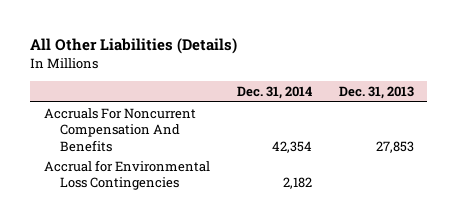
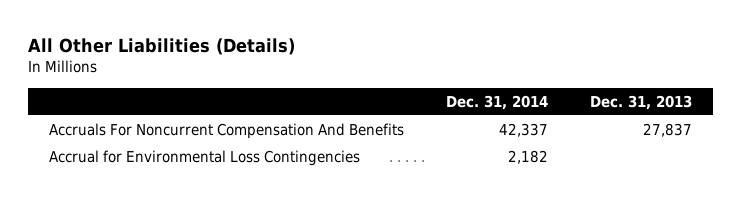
- Accruals For Noncurrent Compensation And Benefits | 42,354 | 27,853
+ Accruals For Noncurrent Compensation And Benefits | 42,337 | 27,837

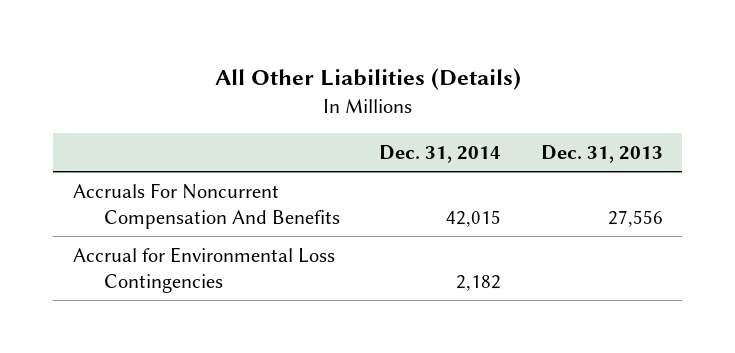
- Accruals For Noncurrent Compensation And Benefits | 42,337 | 27,837
+ Accruals For Noncurrent Compensation And Benefits | 42,015 | 27,556

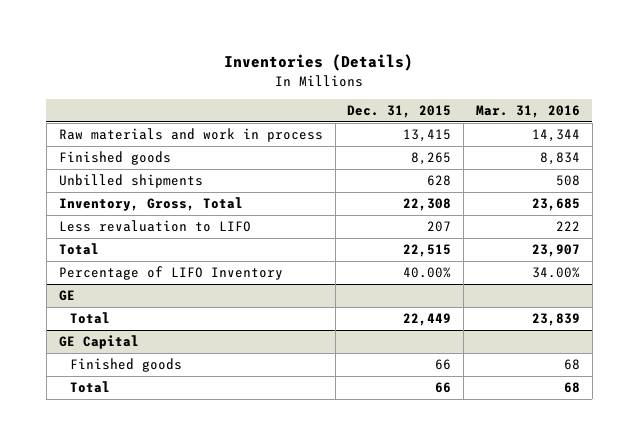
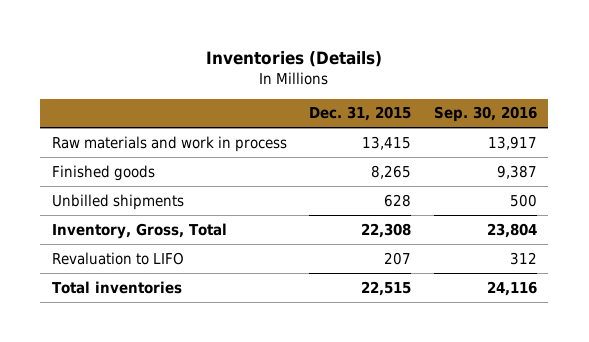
- | Dec. 31, 2015 | Mar. 31, 2016
+ | Dec. 31, 2015 | Sep. 30, 2016
- Less revaluation to LIFO | 207 | 222
- Total | 22,515 | 23,907
- Percentage of LIFO Inventory | 40.00% | 34.00%
- GE
- Total | 22,449 | 23,839
- GE Capital
- Finished goods | 66 | 68
- Total | 66 | 68
+ Revaluation to LIFO | 207 | 312
+ Total inventories | 22,515 | 24,116

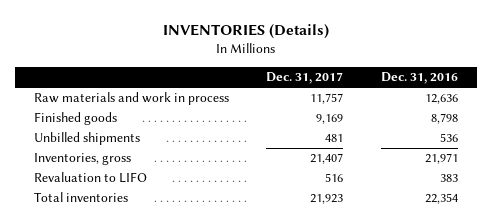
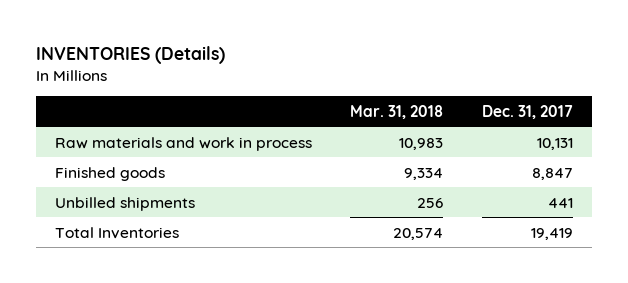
- | Dec. 31, 2017 | Dec. 31, 2016
+ | Mar. 31, 2018 | Dec. 31, 2017
- Raw materials and work in process | 11,757 | 12,636
- Finished goods | 9,169 | 8,798
- Unbilled shipments | 481 | 536
- Inventories, gross | 21,407 | 21,971
- Revaluation to LIFO | 516 | 383
- Total inventories | 21,923 | 22,354
+ Raw materials and work in process | 10,983 | 10,131
+ Finished goods | 9,334 | 8,847
+ Unbilled shipments | 256 | 441
+ Total Inventories | 20,574 | 19,419

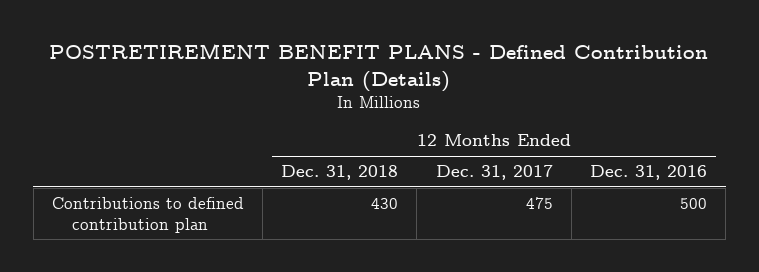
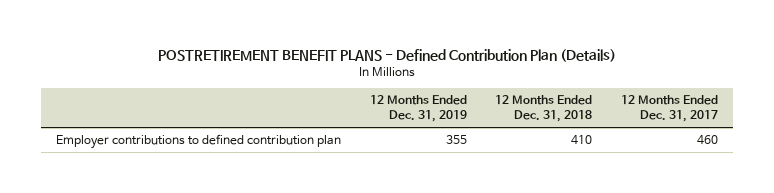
- | 12 Months Ended Dec. 31, 2018 | 12 Months Ended Dec. 31, 2017 | 12 Months Ended Dec. 31, 2016
+ | 12 Months Ended Dec. 31, 2019 | 12 Months Ended Dec. 31, 2018 | 12 Months Ended Dec. 31, 2017
- Contributions to defined contribution plan | 430 | 475 | 500
+ Employer contributions to defined contribution plan | 355 | 410 | 460

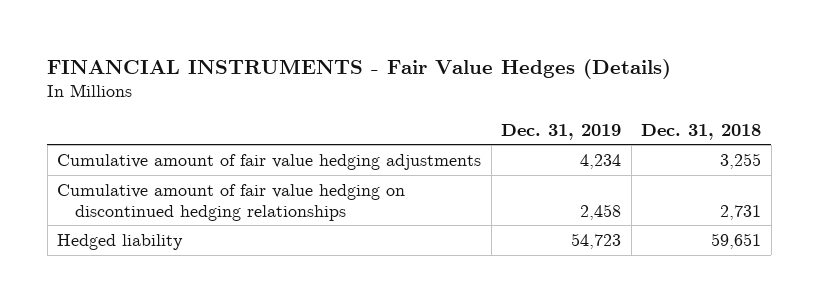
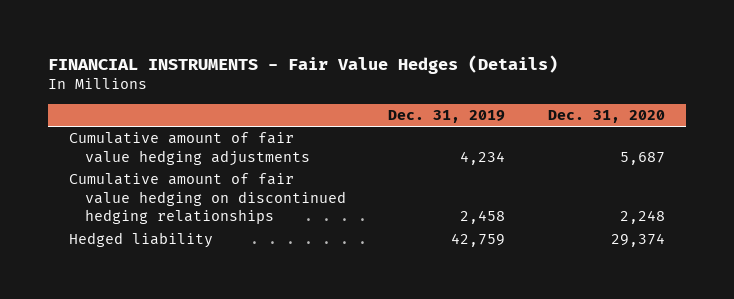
- | Dec. 31, 2019 | Dec. 31, 2018
+ | Dec. 31, 2019 | Dec. 31, 2020
- Hedged liability | 54,723 | 59,651
+ Hedged liability | 42,759 | 29,374

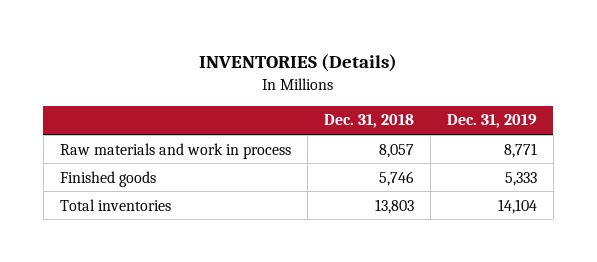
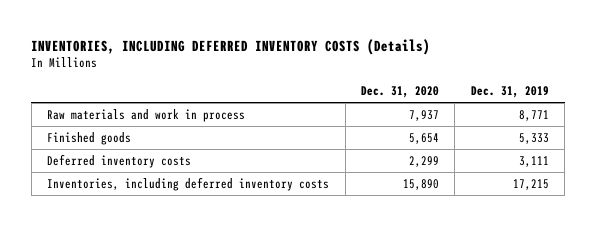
- INVENTORIES (Details)
+ INVENTORIES, INCLUDING DEFERRED INVENTORY COSTS (Details)
- | Dec. 31, 2018 | Dec. 31, 2019
+ | Dec. 31, 2020 | Dec. 31, 2019
- Total inventories | 13,803 | 14,104
+ Deferred inventory costs | 2,299 | 3,111
+ Inventories, including deferred inventory costs | 15,890 | 17,215

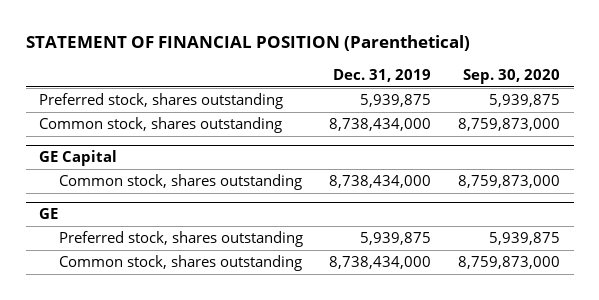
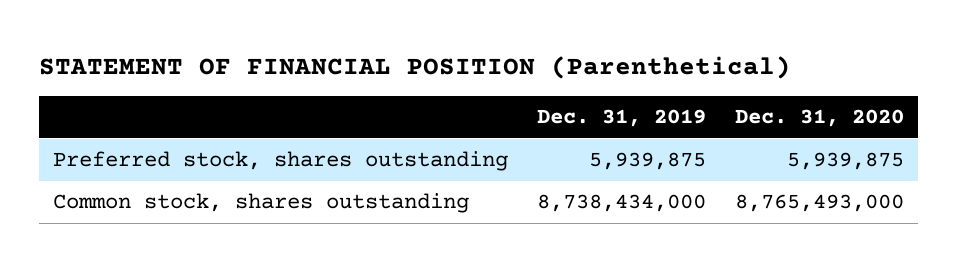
- | Dec. 31, 2019 | Sep. 30, 2020
+ | Dec. 31, 2019 | Dec. 31, 2020
- GE Capital
- Common stock, shares outstanding | 8,738,434,000 | 8,759,873,000
- GE
- Preferred stock, shares outstanding | 5,939,875 | 5,939,875
- Common stock, shares outstanding | 8,738,434,000 | 8,759,873,000

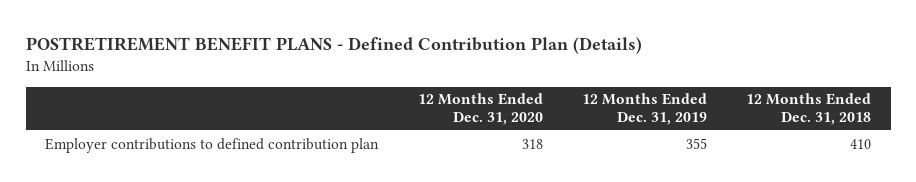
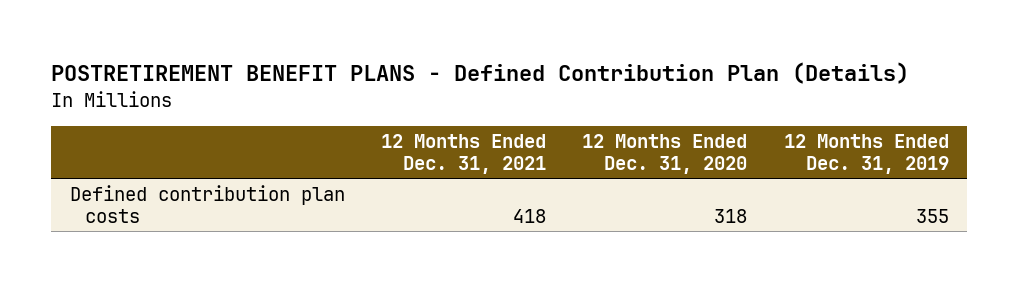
- | 12 Months Ended Dec. 31, 2020 | 12 Months Ended Dec. 31, 2019 | 12 Months Ended Dec. 31, 2018
+ | 12 Months Ended Dec. 31, 2021 | 12 Months Ended Dec. 31, 2020 | 12 Months Ended Dec. 31, 2019
- Employer contributions to defined contribution plan | 318 | 355 | 410
+ Defined contribution plan costs | 418 | 318 | 355

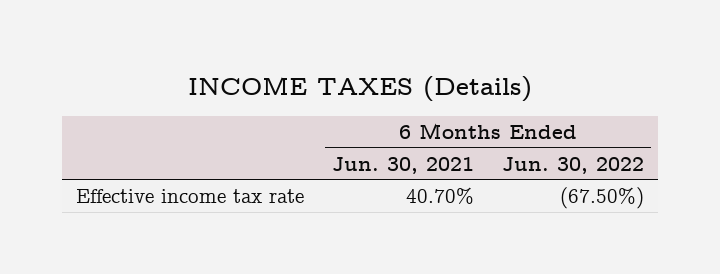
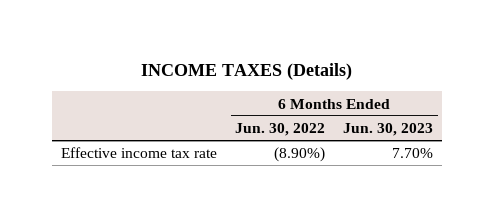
- | 6 Months Ended Jun. 30, 2021 | 6 Months Ended Jun. 30, 2022
+ | 6 Months Ended Jun. 30, 2022 | 6 Months Ended Jun. 30, 2023
- Effective income tax rate | 40.70% | (67.50%)
+ Effective income tax rate | (8.90%) | 7.70%

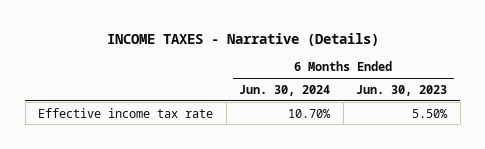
- INCOME TAXES (Details)
+ INCOME TAXES - Narrative (Details)
- | 6 Months Ended Jun. 30, 2022 | 6 Months Ended Jun. 30, 2023
+ | 6 Months Ended Jun. 30, 2024 | 6 Months Ended Jun. 30, 2023
- Effective income tax rate | (8.90%) | 7.70%
+ Effective income tax rate | 10.70% | 5.50%

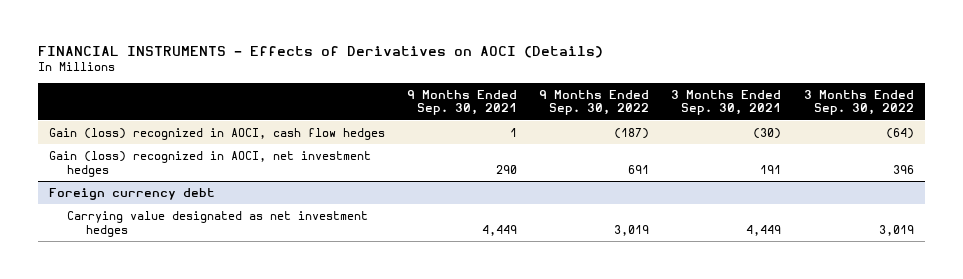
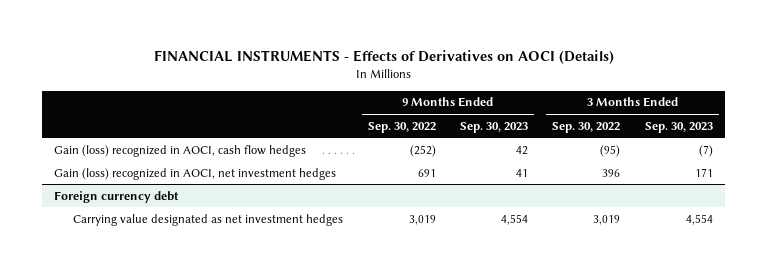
- | 9 Months Ended Sep. 30, 2021 | 9 Months Ended Sep. 30, 2022 | 3 Months Ended Sep. 30, 2021 | 3 Months Ended Sep. 30, 2022
+ | 9 Months Ended Sep. 30, 2022 | 9 Months Ended Sep. 30, 2023 | 3 Months Ended Sep. 30, 2022 | 3 Months Ended Sep. 30, 2023
- Gain (loss) recognized in AOCI, cash flow hedges | 1 | (187) | (30) | (64)
+ Gain (loss) recognized in AOCI, cash flow hedges | (252) | 42 | (95) | (7)

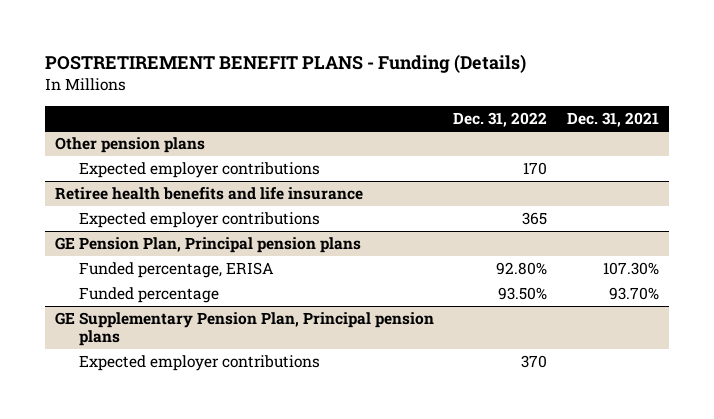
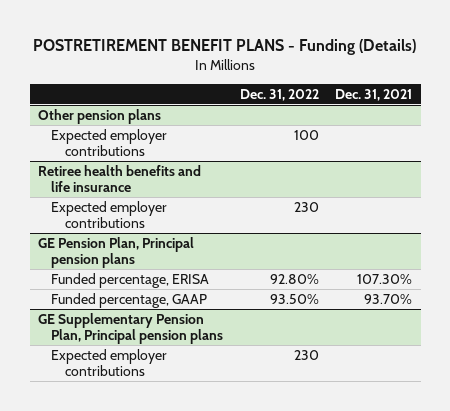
@ Other pension plans
- Expected employer contributions | 170 |
+ Expected employer contributions | 100 |
@ Retiree health benefits and life insurance
- Expected employer contributions | 365 |
+ Expected employer contributions | 230 |
@ GE Pension Plan, Principal pension plans
- Funded percentage | 93.50% | 93.70%
+ Funded percentage, GAAP | 93.50% | 93.70%
@ GE Supplementary Pension Plan, Principal pension plans
- Expected employer contributions | 370 |
+ Expected employer contributions | 230 |

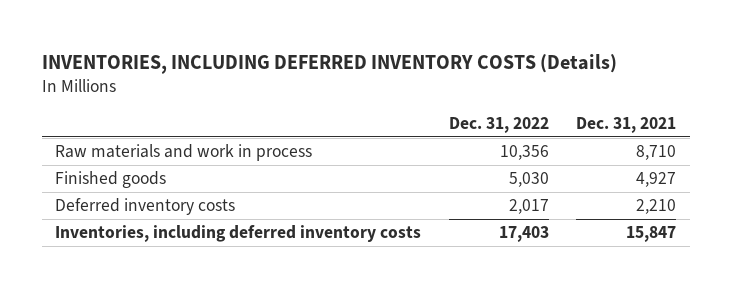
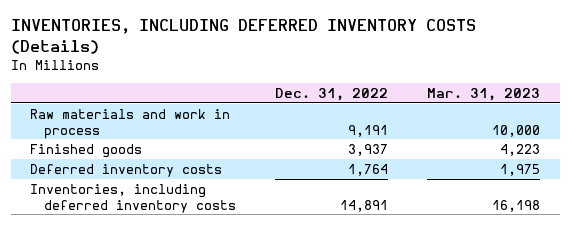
- | Dec. 31, 2022 | Dec. 31, 2021
+ | Dec. 31, 2022 | Mar. 31, 2023
- Raw materials and work in process | 10,356 | 8,710
- Finished goods | 5,030 | 4,927
- Deferred inventory costs | 2,017 | 2,210
- Inventories, including deferred inventory costs | 17,403 | 15,847
+ Raw materials and work in process | 9,191 | 10,000
+ Finished goods | 3,937 | 4,223
+ Deferred inventory costs | 1,764 | 1,975
+ Inventories, including deferred inventory costs | 14,891 | 16,198

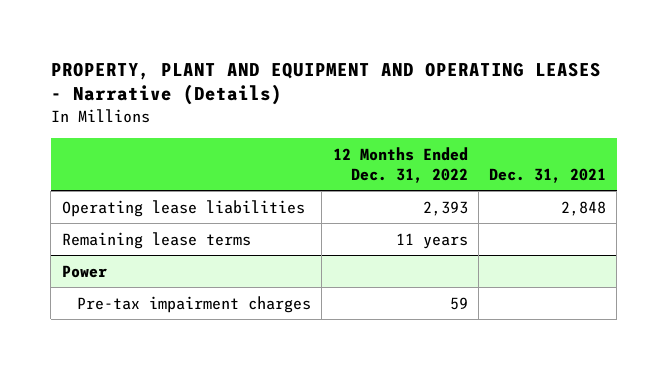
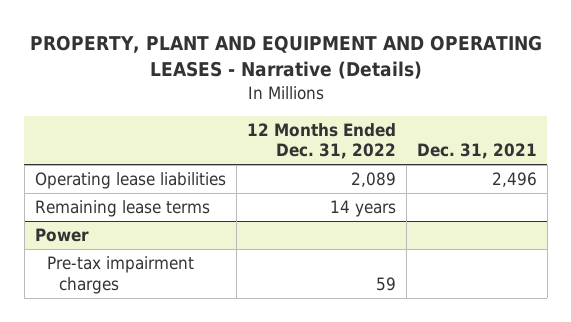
- Operating lease liabilities | 2,393 | 2,848
- Remaining lease terms | 11 years |
+ Operating lease liabilities | 2,089 | 2,496
+ Remaining lease terms | 14 years |

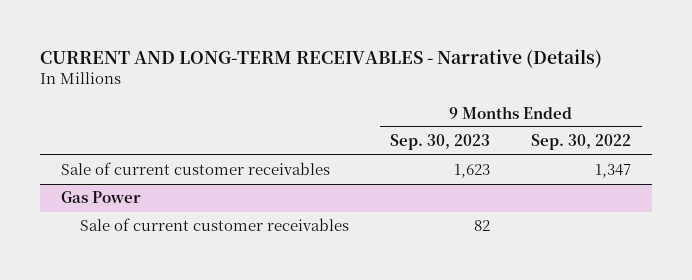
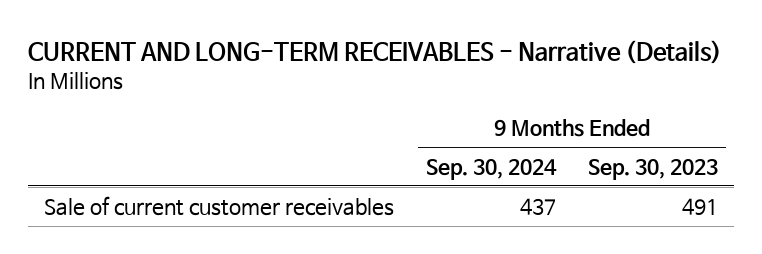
- | 9 Months Ended Sep. 30, 2023 | 9 Months Ended Sep. 30, 2022
+ | 9 Months Ended Sep. 30, 2024 | 9 Months Ended Sep. 30, 2023
- Sale of current customer receivables | 1,623 | 1,347
- Gas Power
- Sale of current customer receivables | 82 |
+ Sale of current customer receivables | 437 | 491

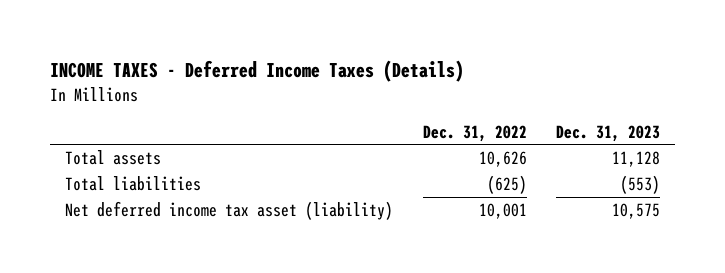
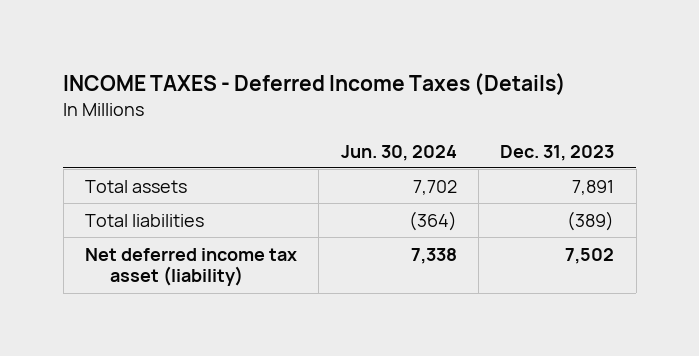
- | Dec. 31, 2022 | Dec. 31, 2023
+ | Jun. 30, 2024 | Dec. 31, 2023
- Total assets | 10,626 | 11,128
- Total liabilities | (625) | (553)
- Net deferred income tax asset (liability) | 10,001 | 10,575
+ Total assets | 7,702 | 7,891
+ Total liabilities | (364) | (389)
+ Net deferred income tax asset (liability) | 7,338 | 7,502

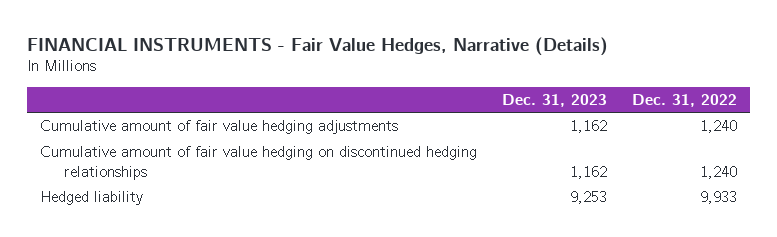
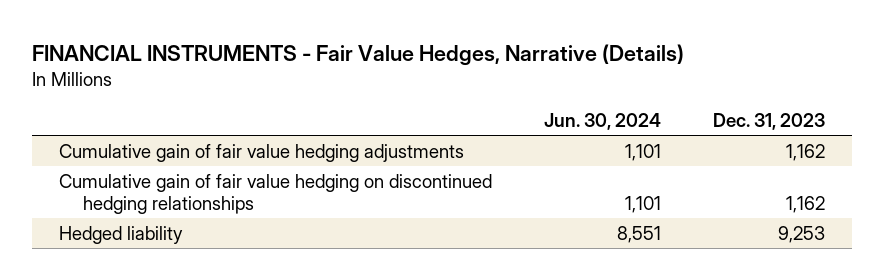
- | Dec. 31, 2023 | Dec. 31, 2022
+ | Jun. 30, 2024 | Dec. 31, 2023
- Cumulative amount of fair value hedging adjustments | 1,162 | 1,240
- Cumulative amount of fair value hedging on discontinued hedging relationships | 1,162 | 1,240
+ Cumulative gain of fair value hedging adjustments | 1,101 | 1,162
+ Cumulative gain of fair value hedging on discontinued hedging relationships | 1,101 | 1,162

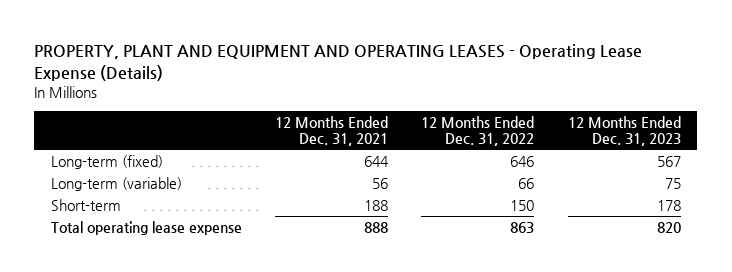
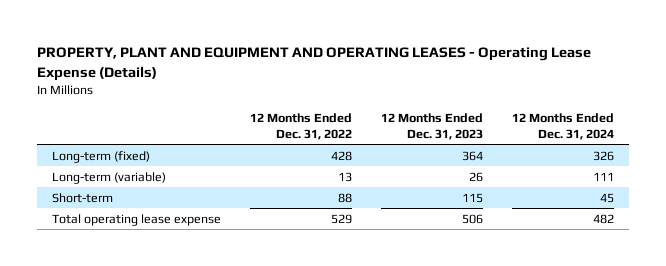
- | 12 Months Ended Dec. 31, 2021 | 12 Months Ended Dec. 31, 2022 | 12 Months Ended Dec. 31, 2023
+ | 12 Months Ended Dec. 31, 2022 | 12 Months Ended Dec. 31, 2023 | 12 Months Ended Dec. 31, 2024
- Long-term (fixed) | 644 | 646 | 567
- Long-term (variable) | 56 | 66 | 75
- Short-term | 188 | 150 | 178
- Total operating lease expense | 888 | 863 | 820
+ Long-term (fixed) | 428 | 364 | 326
+ Long-term (variable) | 13 | 26 | 111
+ Short-term | 88 | 115 | 45
+ Total operating lease expense | 529 | 506 | 482

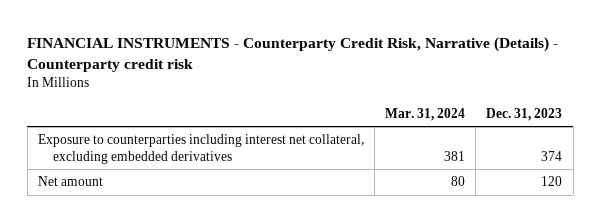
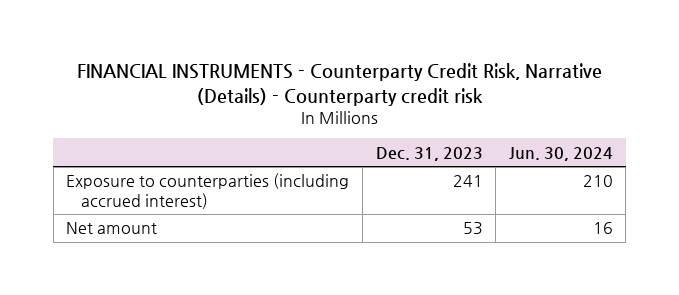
- | Mar. 31, 2024 | Dec. 31, 2023
+ | Dec. 31, 2023 | Jun. 30, 2024
- Exposure to counterparties including interest net collateral, excluding embedded derivatives | 381 | 374
- Net amount | 80 | 120
+ Exposure to counterparties (including accrued interest) | 241 | 210
+ Net amount | 53 | 16

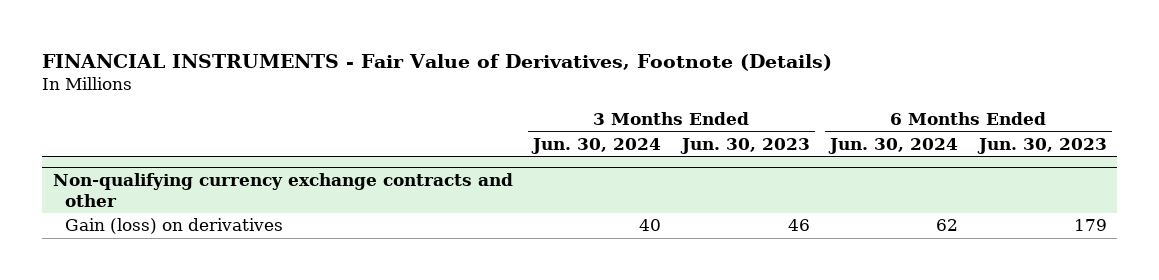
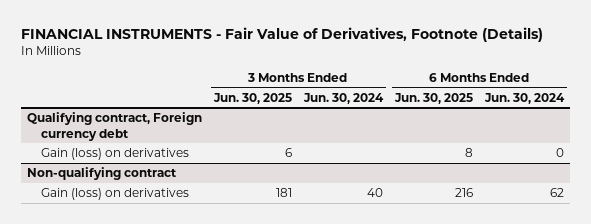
- | 3 Months Ended Jun. 30, 2024 | 3 Months Ended Jun. 30, 2023 | 6 Months Ended Jun. 30, 2024 | 6 Months Ended Jun. 30, 2023
+ | 3 Months Ended Jun. 30, 2025 | 3 Months Ended Jun. 30, 2024 | 6 Months Ended Jun. 30, 2025 | 6 Months Ended Jun. 30, 2024
- Non-qualifying currency exchange contracts and other
+ Qualifying contract, Foreign currency debt
+ Gain (loss) on derivatives | 6 | | 8 | 0
+ Non-qualifying contract

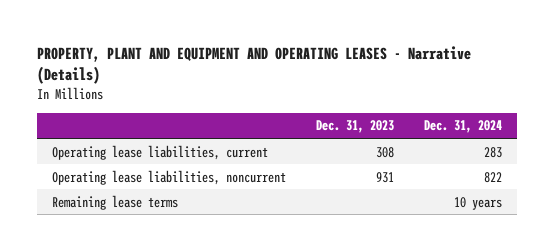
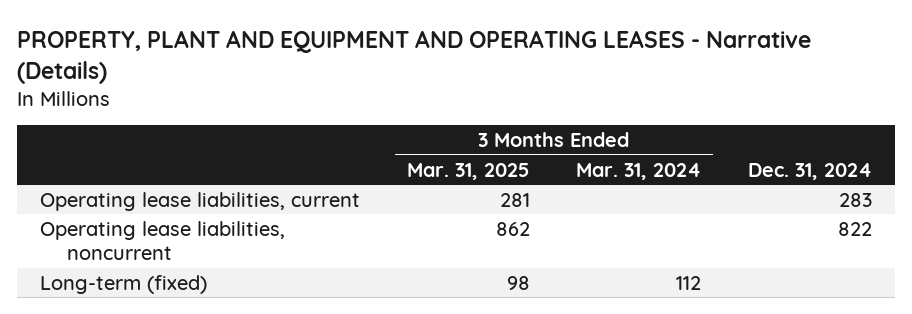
- | Dec. 31, 2023 | Dec. 31, 2024
+ | 3 Months Ended Mar. 31, 2025 | 3 Months Ended Mar. 31, 2024 | Dec. 31, 2024
- Remaining lease terms | | 10 years
+ Long-term (fixed) | 98 | 112 |

